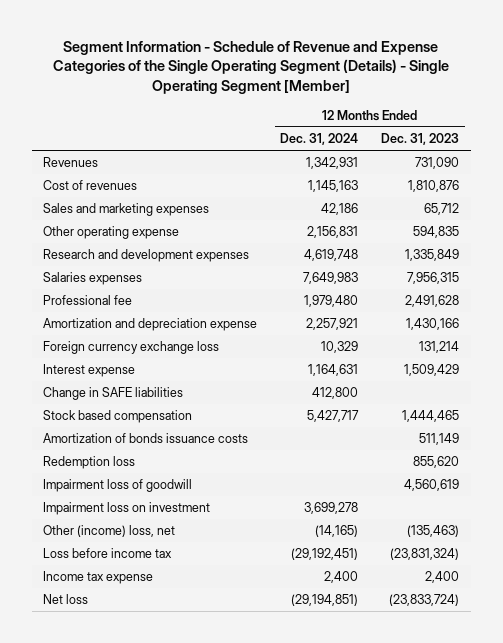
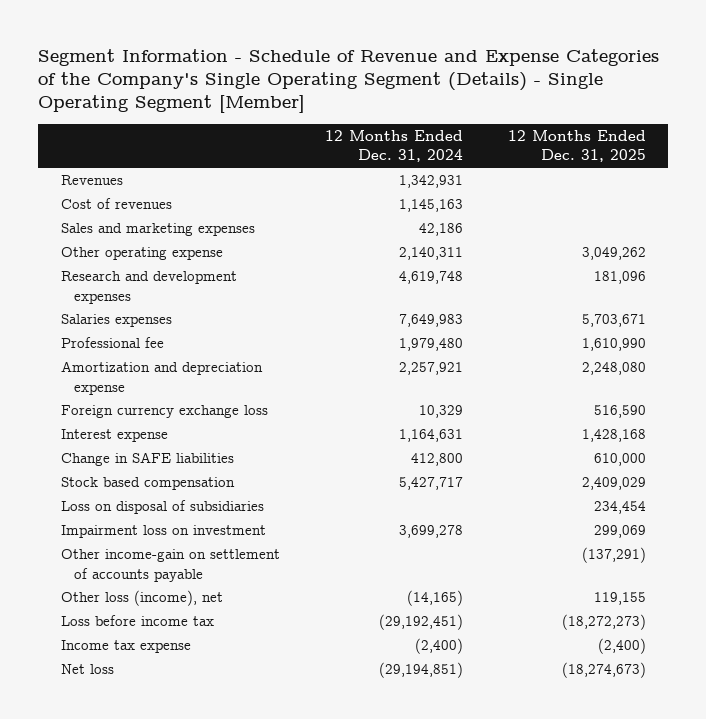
- Segment Information - Schedule of Revenue and Expense Categories of the Single Operating Segment (Details) - Single Operating Segment [Member]
+ Segment Information - Schedule of Revenue and Expense Categories of the Company's Single Operating Segment (Details) - Single Operating Segment [Member]
- | 12 Months Ended Dec. 31, 2024 | 12 Months Ended Dec. 31, 2023
+ | 12 Months Ended Dec. 31, 2024 | 12 Months Ended Dec. 31, 2025
- Other operating expense | 2,156,831 | 594,835
+ Other operating expense | 2,140,311 | 3,049,262
- Amortization of bonds issuance costs | | 511,149
- Redemption loss | | 855,620
- Impairment loss of goodwill | | 4,560,619
+ Loss on disposal of subsidiaries | | 234,454
- Other (income) loss, net | (14,165) | (135,463)
+ Other income-gain on settlement of accounts payable | | (137,291)
+ Other loss (income), net | (14,165) | 119,155
- Income tax expense | 2,400 | 2,400
+ Income tax expense | (2,400) | (2,400)

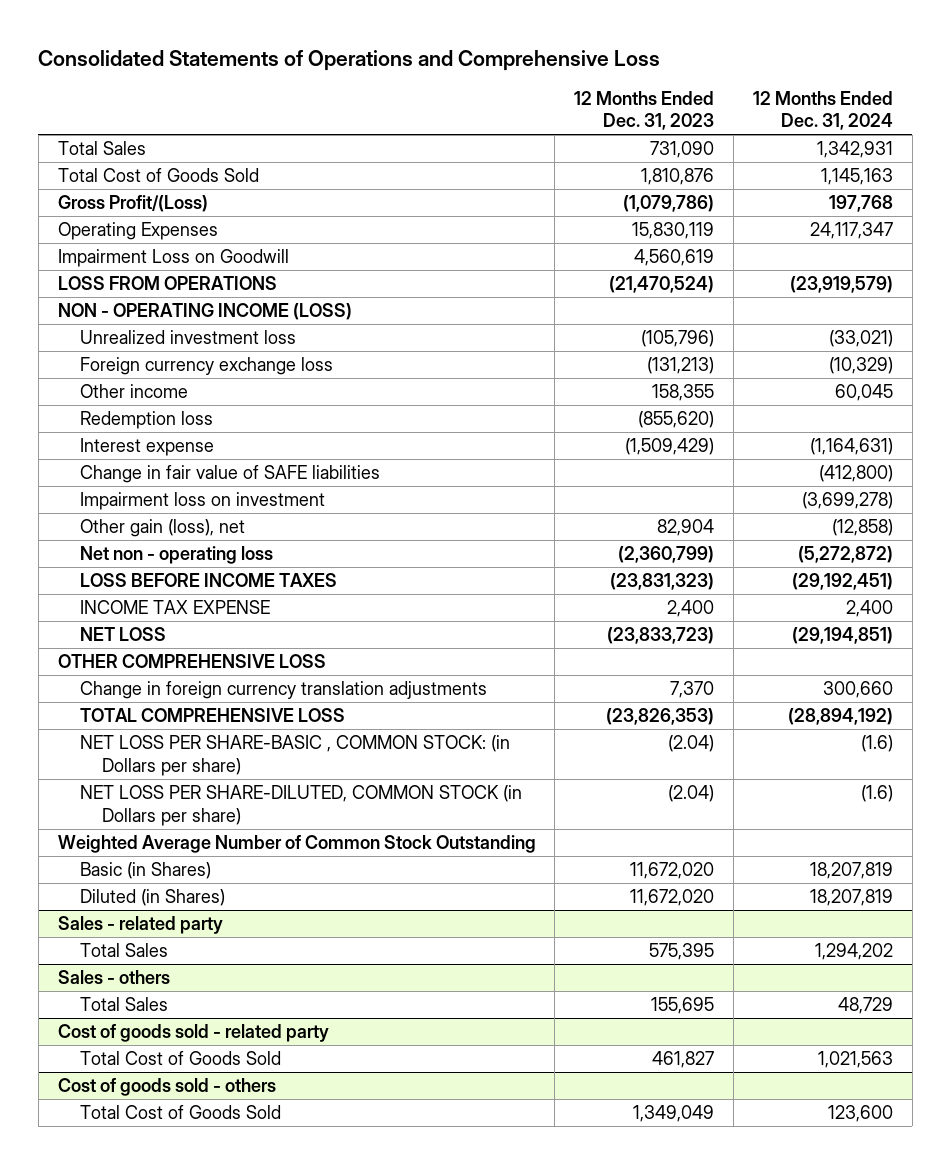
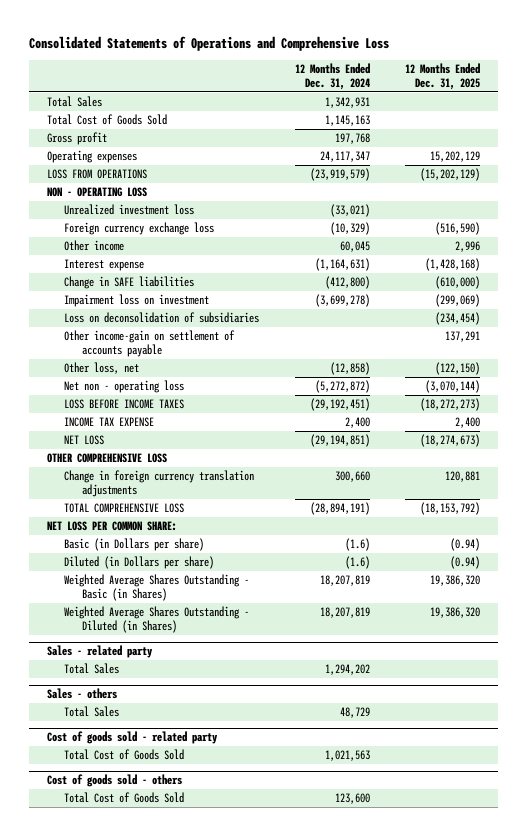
- | 12 Months Ended Dec. 31, 2023 | 12 Months Ended Dec. 31, 2024
+ | 12 Months Ended Dec. 31, 2024 | 12 Months Ended Dec. 31, 2025
- Gross Profit/(Loss) | (1,079,786) | 197,768
- Operating Expenses | 15,830,119 | 24,117,347
- Impairment Loss on Goodwill | 4,560,619 |
+ Gross profit | 197,768 |
+ Operating expenses | 24,117,347 | 15,202,129
- NON - OPERATING INCOME (LOSS)
+ NON - OPERATING LOSS
- Redemption loss | (855,620) |
- Change in fair value of SAFE liabilities | | (412,800)
+ Change in SAFE liabilities | (412,800) | (610,000)
- Other gain (loss), net | 82,904 | (12,858)
+ Loss on deconsolidation of subsidiaries | | (234,454)
+ Other income-gain on settlement of accounts payable | | 137,291
+ Other loss, net | (12,858) | (122,150)
- TOTAL COMPREHENSIVE LOSS | (23,826,353) | (28,894,192)
- NET LOSS PER SHARE-BASIC , COMMON STOCK: (in Dollars per share) | (2.04) | (1.6)
- NET LOSS PER SHARE-DILUTED, COMMON STOCK (in Dollars per share) | (2.04) | (1.6)
- Weighted Average Number of Common Stock Outstanding
- Basic (in Shares) | 11,672,020 | 18,207,819
- Diluted (in Shares) | 11,672,020 | 18,207,819
+ TOTAL COMPREHENSIVE LOSS | (28,894,191) | (18,153,792)
+ NET LOSS PER COMMON SHARE:
+ Basic (in Dollars per share) | (1.6) | (0.94)
+ Diluted (in Dollars per share) | (1.6) | (0.94)
+ Weighted Average Shares Outstanding - Basic (in Shares) | 18,207,819 | 19,386,320
+ Weighted Average Shares Outstanding - Diluted (in Shares) | 18,207,819 | 19,386,320

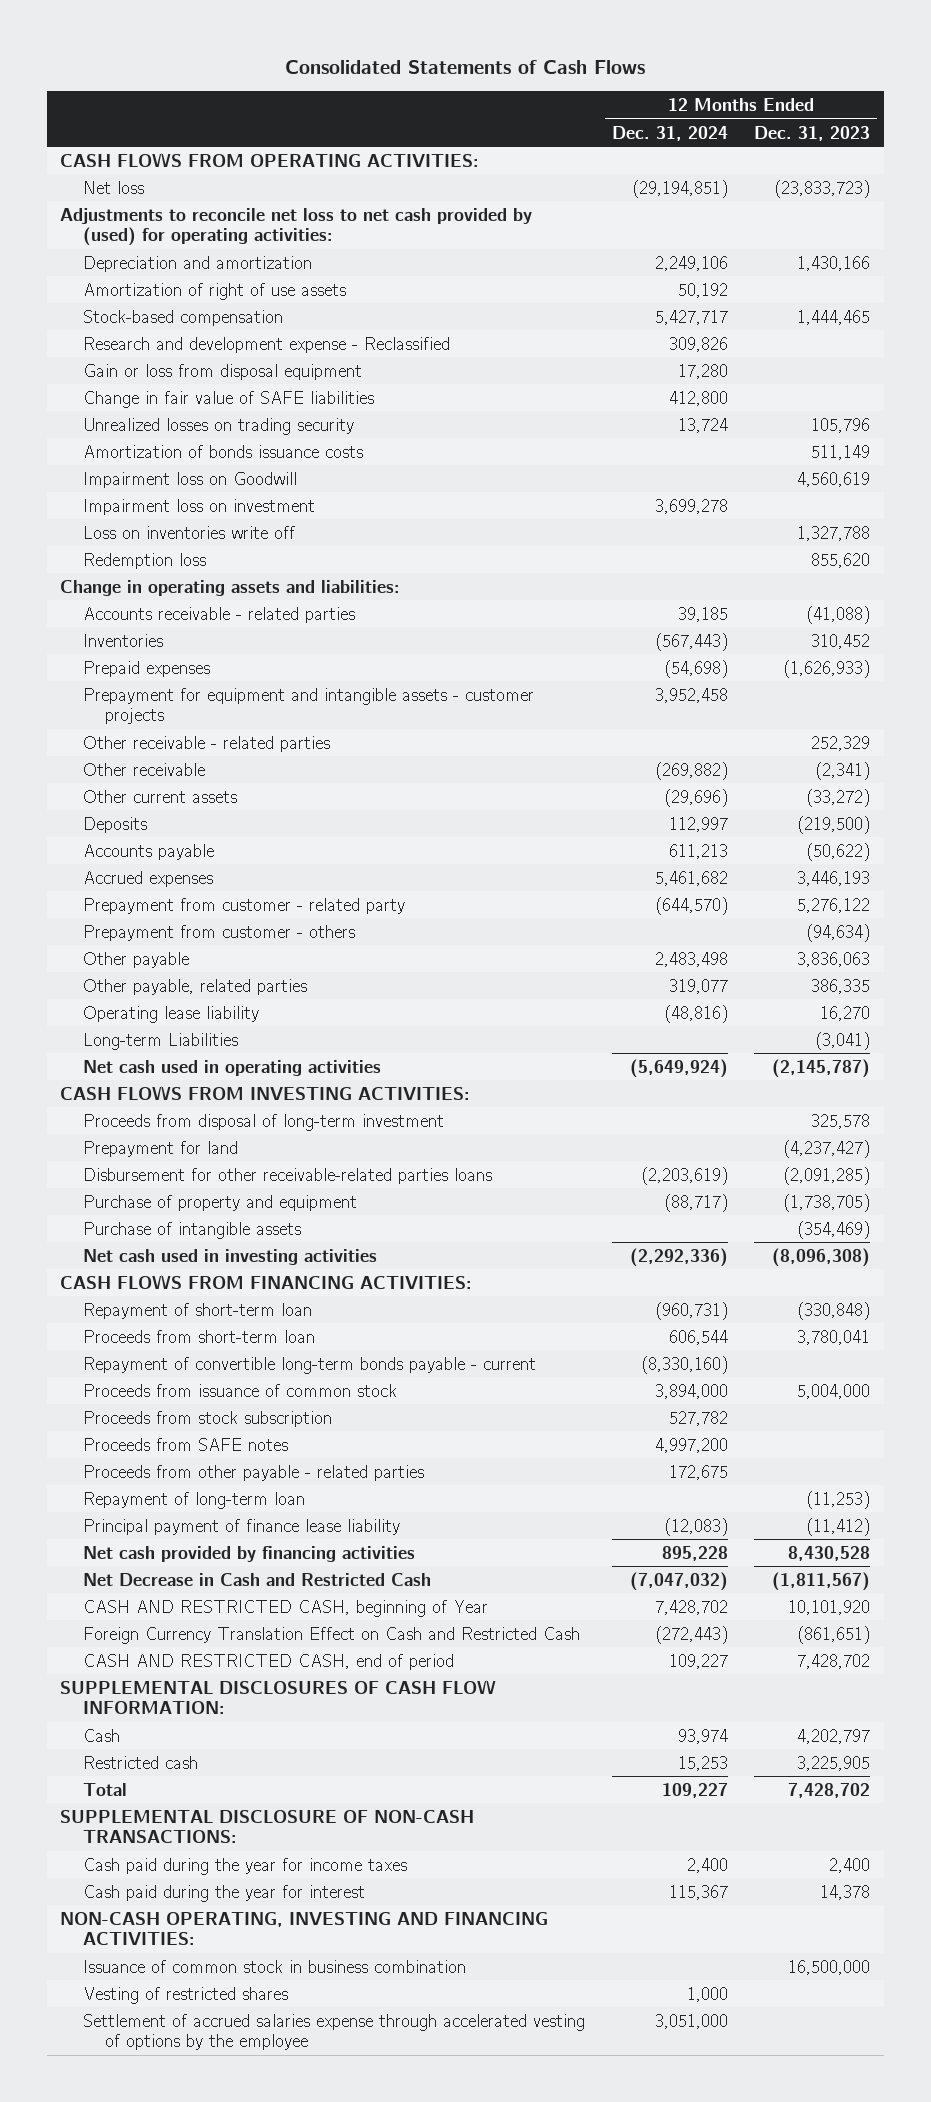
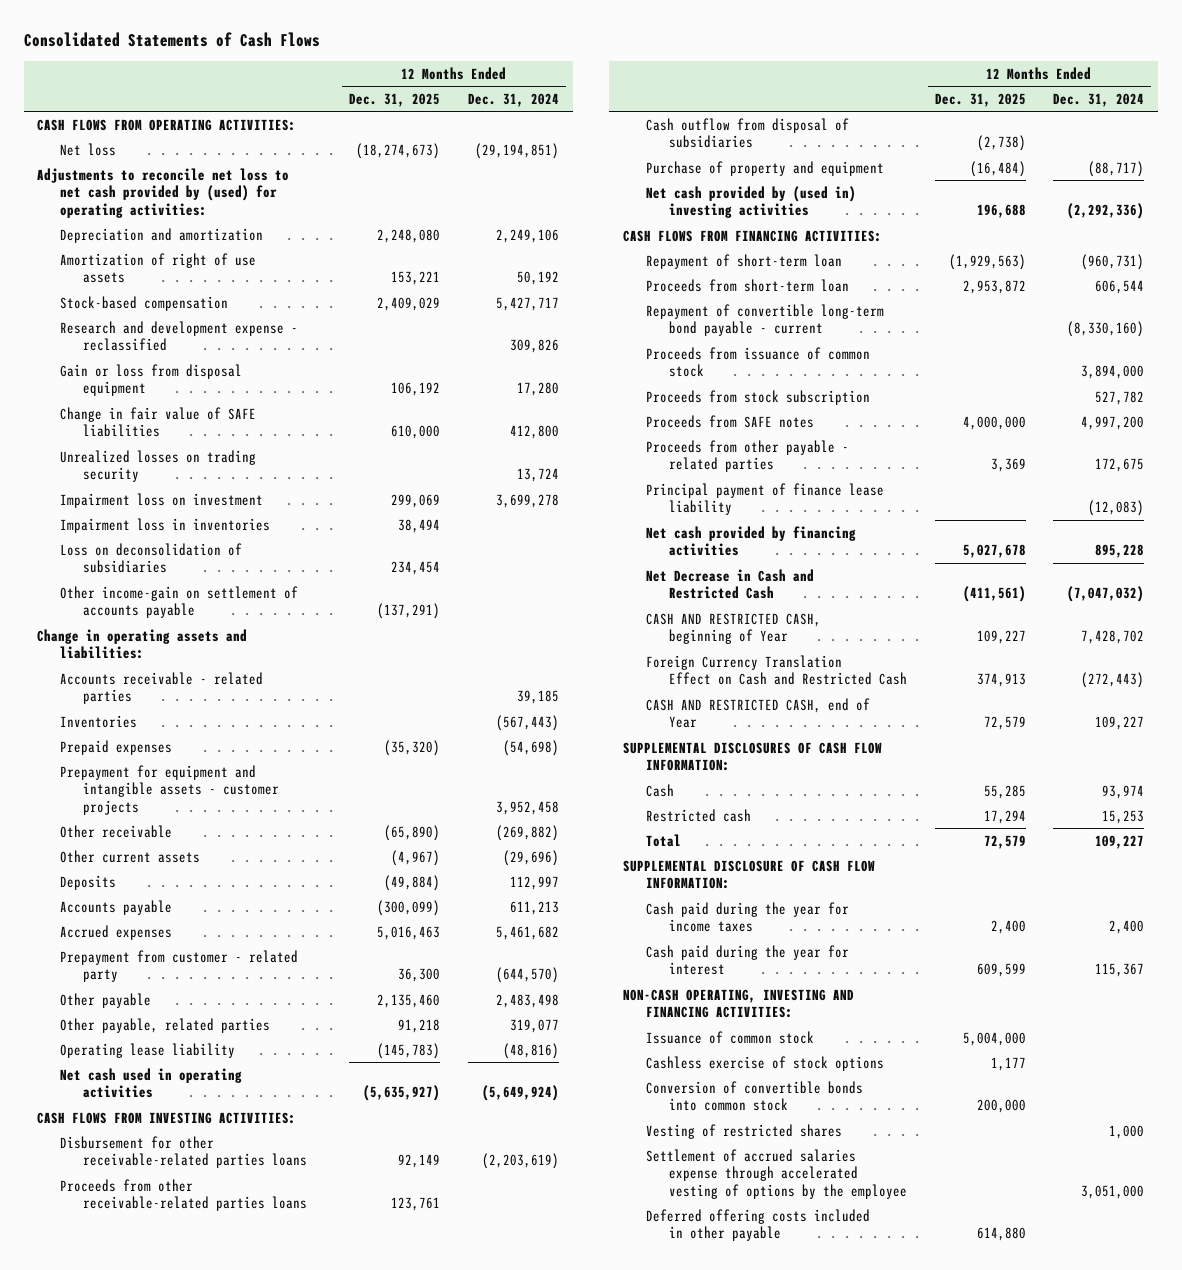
- | 12 Months Ended Dec. 31, 2024 | 12 Months Ended Dec. 31, 2023
+ | 12 Months Ended Dec. 31, 2025 | 12 Months Ended Dec. 31, 2024
- Research and development expense - Reclassified | 309,826 |
+ Research and development expense - reclassified | | 309,826
- Amortization of bonds issuance costs | | 511,149
- Impairment loss on Goodwill | | 4,560,619
- Loss on inventories write off | | 1,327,788
- Redemption loss | | 855,620
+ Impairment loss in inventories | 38,494 |
+ Loss on deconsolidation of subsidiaries | 234,454 |
+ Other income-gain on settlement of accounts payable | (137,291) |
- Other receivable - related parties | | 252,329
- Prepayment from customer - others | | (94,634)
- Long-term Liabilities | | (3,041)
- Proceeds from disposal of long-term investment | | 325,578
- Prepayment for land | | (4,237,427)
+ Proceeds from other receivable-related parties loans | 123,761 |
+ Cash outflow from disposal of subsidiaries | (2,738) |
- Purchase of intangible assets | | (354,469)
- Net cash used in investing activities | (2,292,336) | (8,096,308)
+ Net cash provided by (used in) investing activities | 196,688 | (2,292,336)
- Repayment of convertible long-term bonds payable - current | (8,330,160) |
+ Repayment of convertible long-term bond payable - current | | (8,330,160)
- Repayment of long-term loan | | (11,253)
- CASH AND RESTRICTED CASH, end of period | 109,227 | 7,428,702
+ CASH AND RESTRICTED CASH, end of Year | 72,579 | 109,227
- SUPPLEMENTAL DISCLOSURE OF NON-CASH TRANSACTIONS:
+ SUPPLEMENTAL DISCLOSURE OF CASH FLOW INFORMATION:
- Issuance of common stock in business combination | | 16,500,000
+ Issuance of common stock | 5,004,000 |
+ Cashless exercise of stock options | 1,177 |
+ Conversion of convertible bonds into common stock | 200,000 |
+ Deferred offering costs included in other payable | 614,880 |

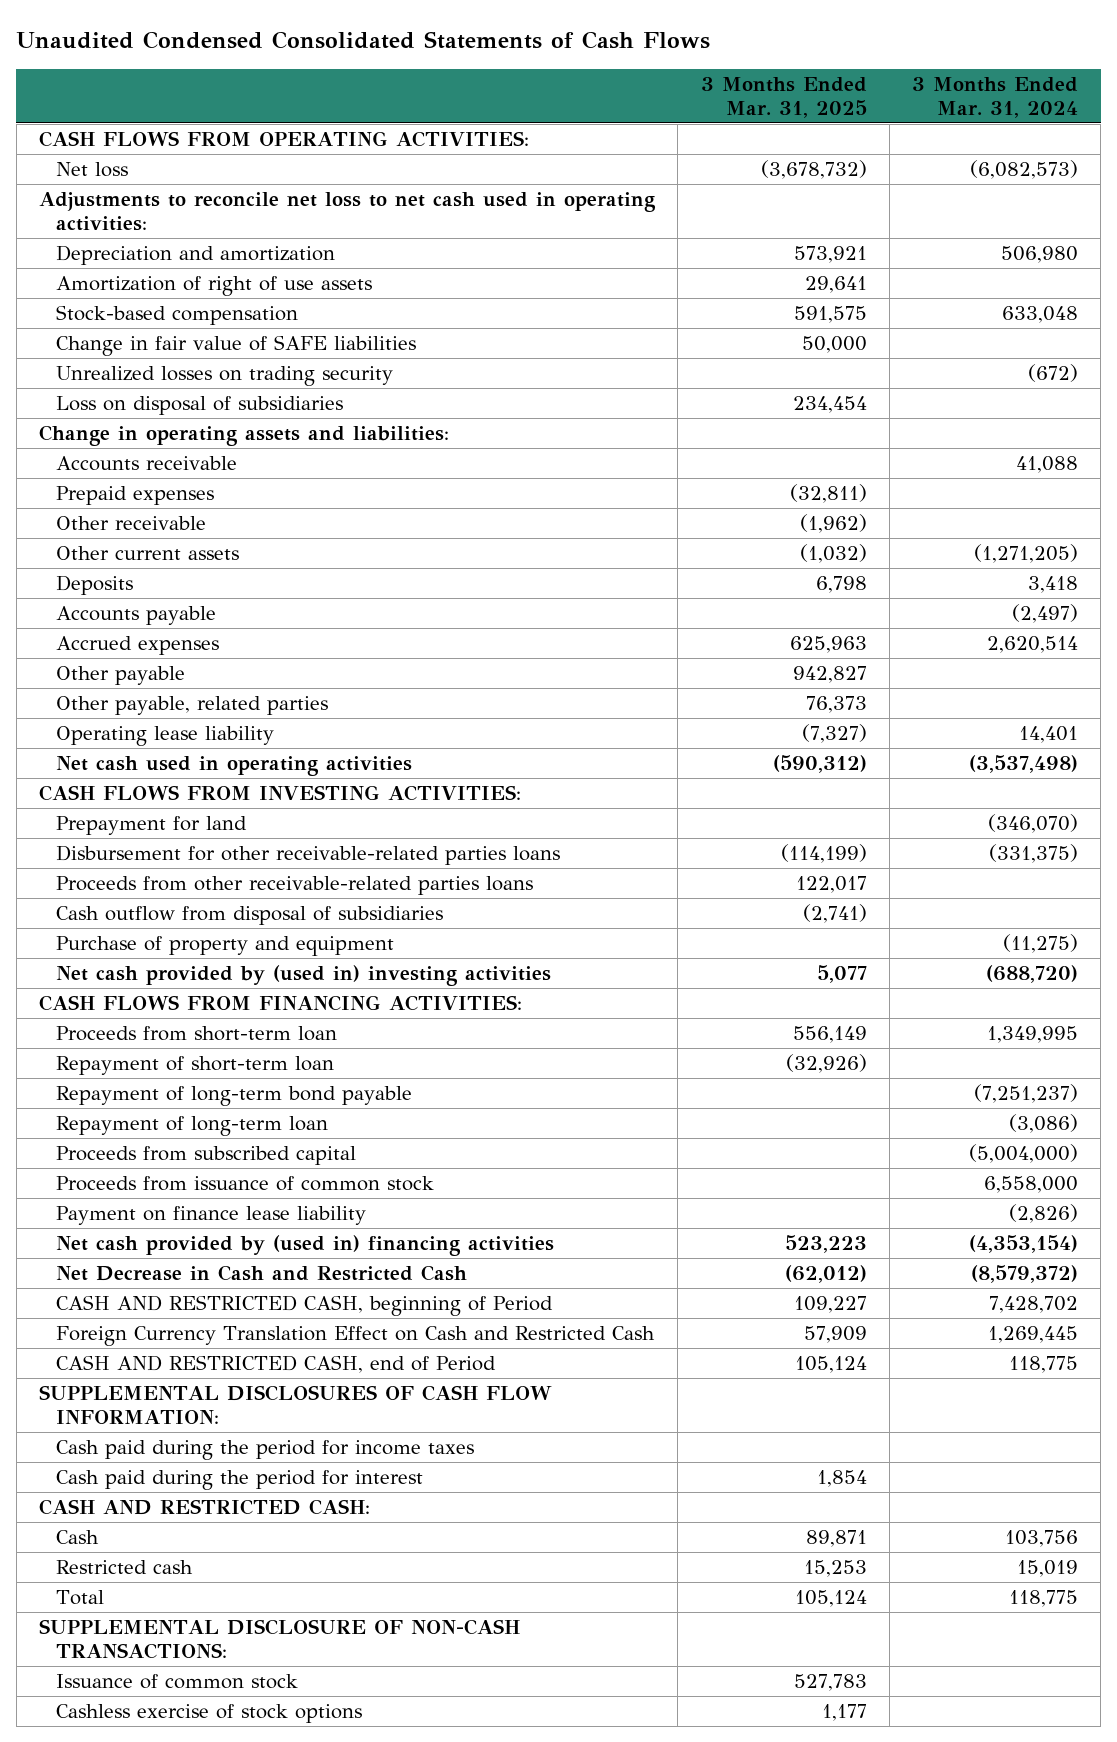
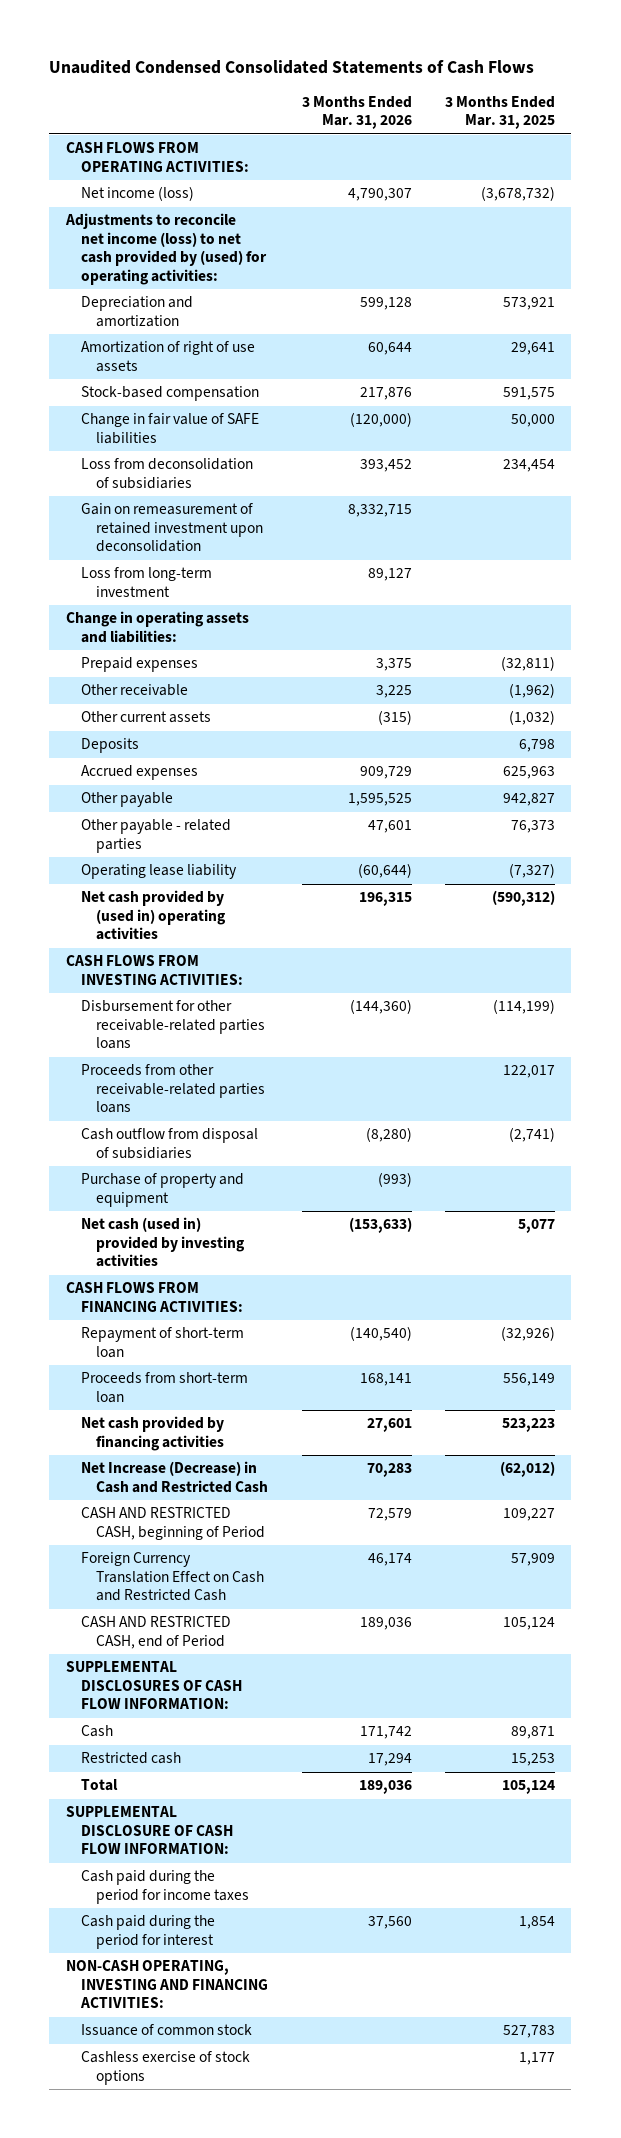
- | 3 Months Ended Mar. 31, 2025 | 3 Months Ended Mar. 31, 2024
+ | 3 Months Ended Mar. 31, 2026 | 3 Months Ended Mar. 31, 2025
- Net loss | (3,678,732) | (6,082,573)
- Adjustments to reconcile net loss to net cash used in operating activities:
+ Net income (loss) | 4,790,307 | (3,678,732)
+ Adjustments to reconcile net income (loss) to net cash provided by (used) for operating activities:
- Unrealized losses on trading security | | (672)
- Loss on disposal of subsidiaries | 234,454 |
+ Loss from deconsolidation of subsidiaries | 393,452 | 234,454
+ Gain on remeasurement of retained investment upon deconsolidation | 8,332,715 |
+ Loss from long-term investment | 89,127 |
- Accounts receivable | | 41,088
- Accounts payable | | (2,497)
- Other payable, related parties | 76,373 |
+ Other payable - related parties | 47,601 | 76,373
- Net cash used in operating activities | (590,312) | (3,537,498)
+ Net cash provided by (used in) operating activities | 196,315 | (590,312)
- Prepayment for land | | (346,070)
- Net cash provided by (used in) investing activities | 5,077 | (688,720)
+ Net cash (used in) provided by investing activities | (153,633) | 5,077
- Repayment of long-term bond payable | | (7,251,237)
- Repayment of long-term loan | | (3,086)
- Proceeds from subscribed capital | | (5,004,000)
- Proceeds from issuance of common stock | | 6,558,000
- Payment on finance lease liability | | (2,826)
- Net cash provided by (used in) financing activities | 523,223 | (4,353,154)
- Net Decrease in Cash and Restricted Cash | (62,012) | (8,579,372)
moved down: Proceeds from short-term loan | 168,141 | 556,149
+ Net cash provided by financing activities | 27,601 | 523,223
+ Net Increase (Decrease) in Cash and Restricted Cash | 70,283 | (62,012)
- CASH AND RESTRICTED CASH:
- SUPPLEMENTAL DISCLOSURE OF NON-CASH TRANSACTIONS:
+ SUPPLEMENTAL DISCLOSURE OF CASH FLOW INFORMATION:
moved down: Cash paid during the period for income taxes
moved down: Cash paid during the period for interest | 37,560 | 1,854
+ NON-CASH OPERATING, INVESTING AND FINANCING ACTIVITIES:

